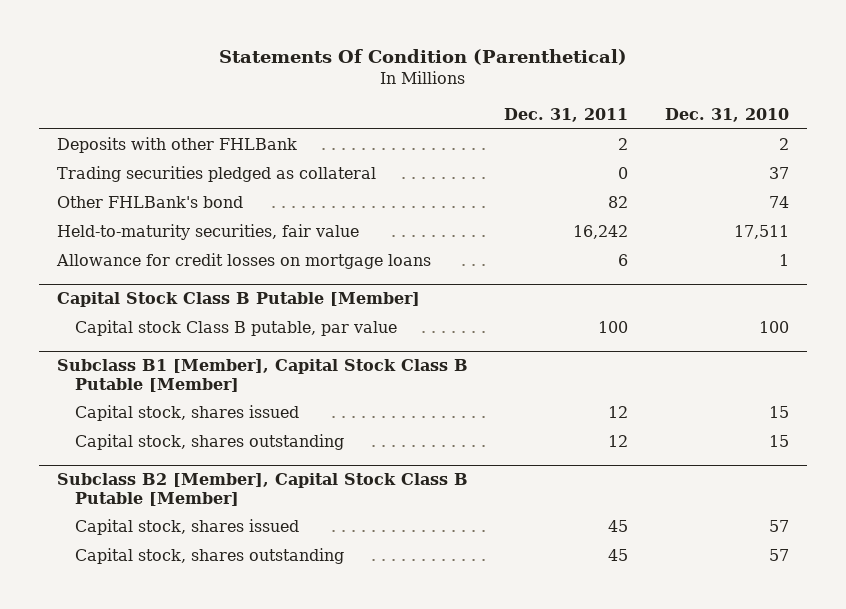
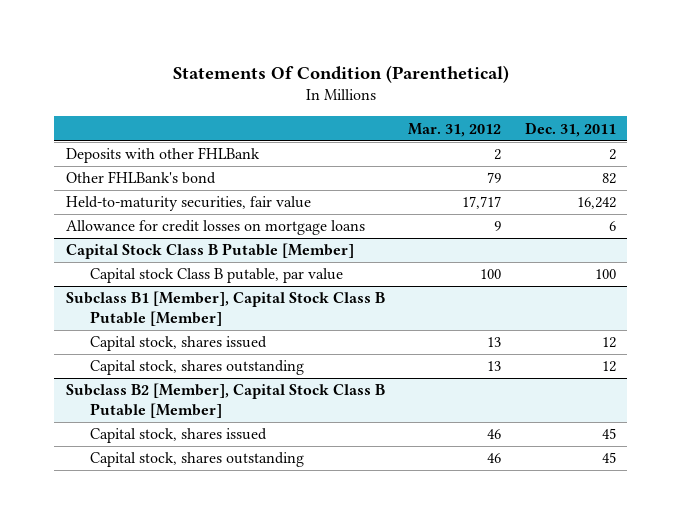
- | Dec. 31, 2011 | Dec. 31, 2010
+ | Mar. 31, 2012 | Dec. 31, 2011
- Trading securities pledged as collateral | 0 | 37

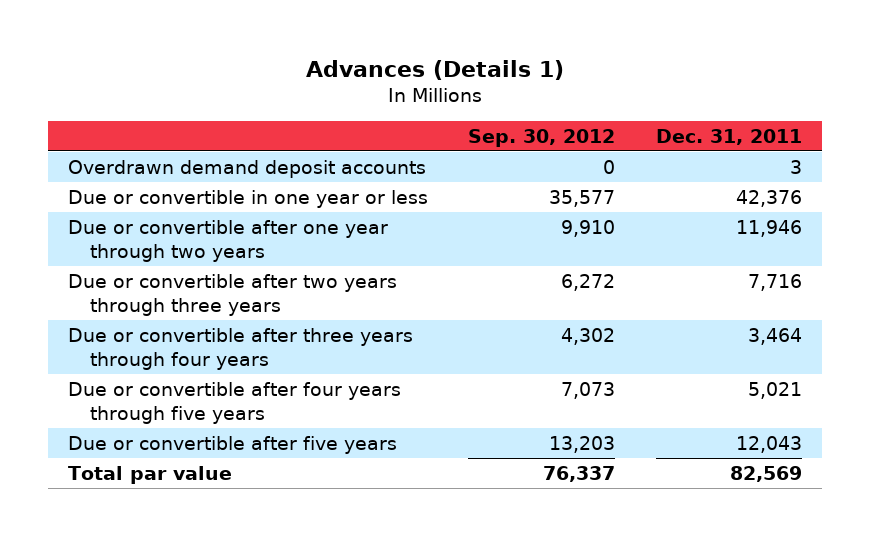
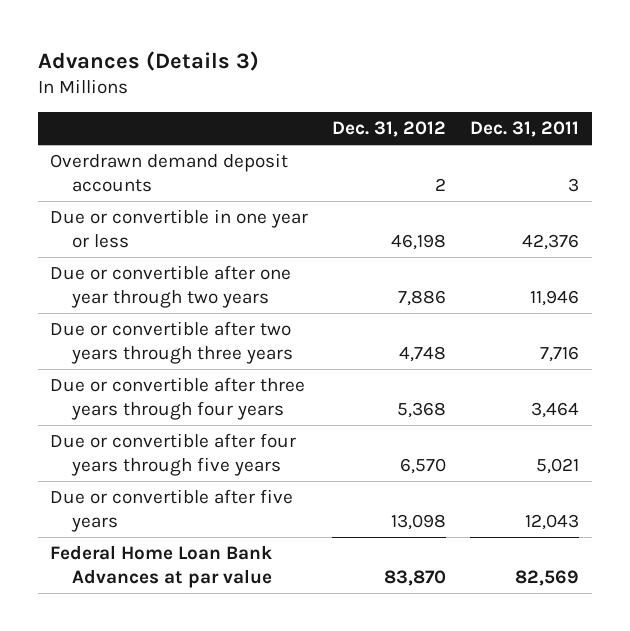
- Advances (Details 1)
+ Advances (Details 3)
- | Sep. 30, 2012 | Dec. 31, 2011
+ | Dec. 31, 2012 | Dec. 31, 2011
- Total par value | 76,337 | 82,569
+ Federal Home Loan Bank Advances at par value | 83,870 | 82,569

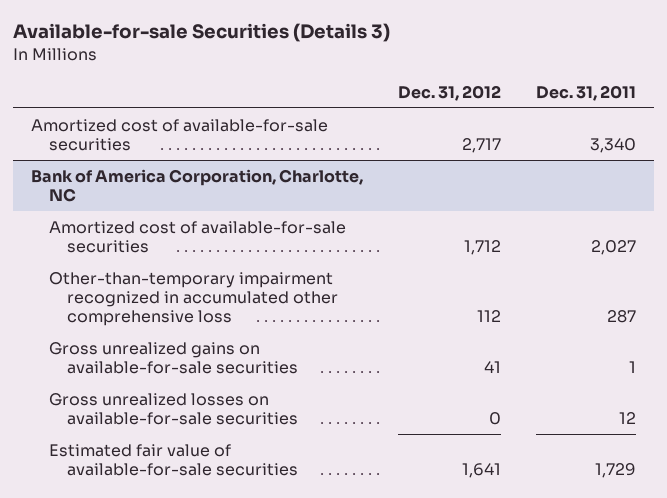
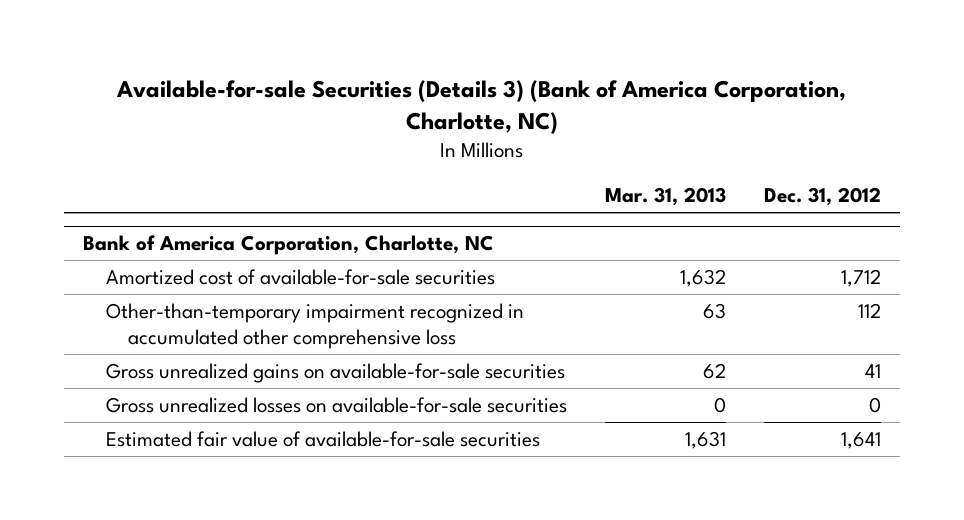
- Available-for-sale Securities (Details 3)
+ Available-for-sale Securities (Details 3) (Bank of America Corporation, Charlotte, NC)
- | Dec. 31, 2012 | Dec. 31, 2011
+ | Mar. 31, 2013 | Dec. 31, 2012
- Amortized cost of available-for-sale securities | 2,717 | 3,340

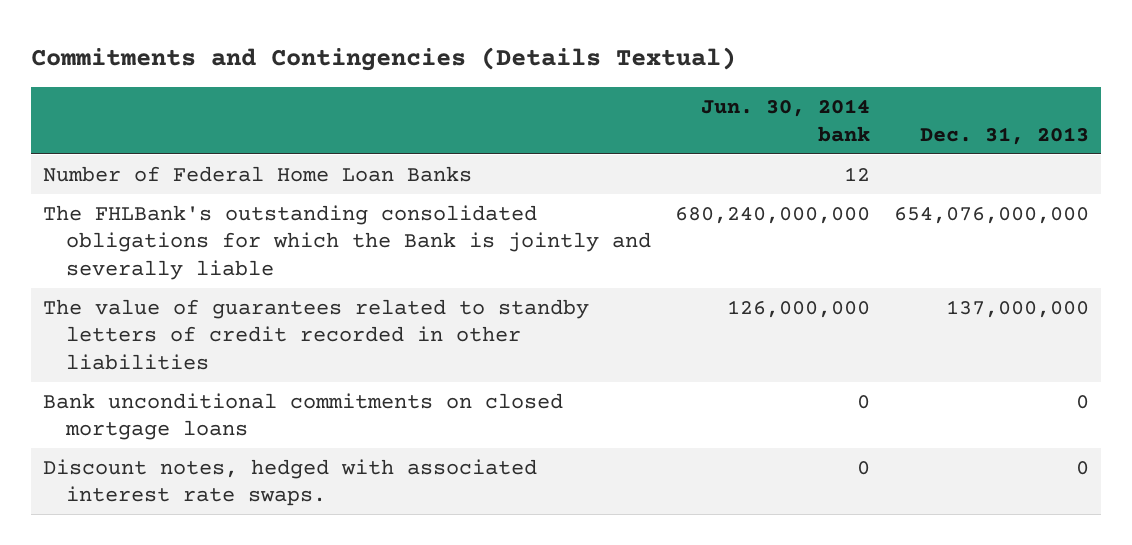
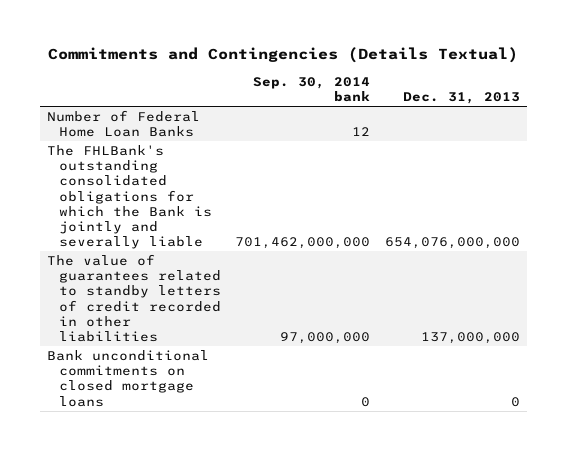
- | Jun. 30, 2014 bank | Dec. 31, 2013
+ | Sep. 30, 2014 bank | Dec. 31, 2013
- Discount notes, hedged with associated interest rate swaps. | 0 | 0

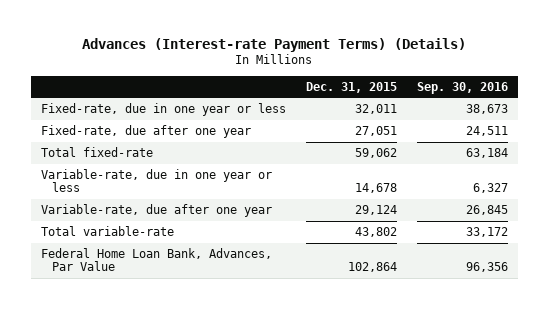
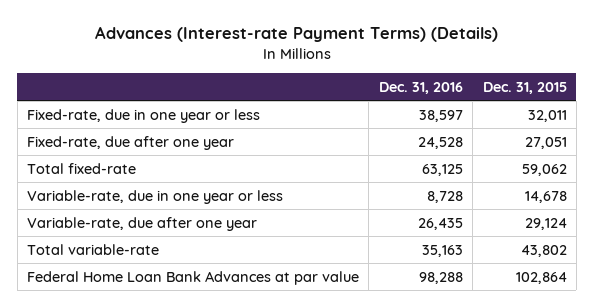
- | Dec. 31, 2015 | Sep. 30, 2016
+ | Dec. 31, 2016 | Dec. 31, 2015
- Federal Home Loan Bank, Advances, Par Value | 102,864 | 96,356
+ Federal Home Loan Bank Advances at par value | 98,288 | 102,864

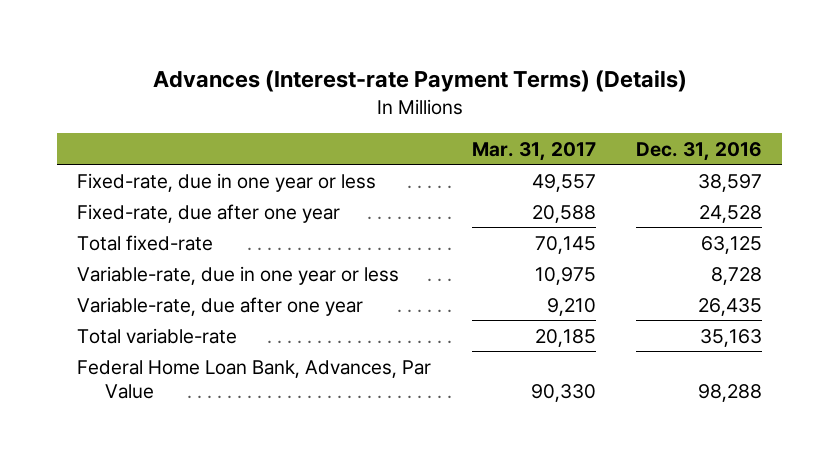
- | Dec. 31, 2016 | Dec. 31, 2015
+ | Mar. 31, 2017 | Dec. 31, 2016
- Federal Home Loan Bank Advances at par value | 98,288 | 102,864
+ Federal Home Loan Bank, Advances, Par Value | 90,330 | 98,288

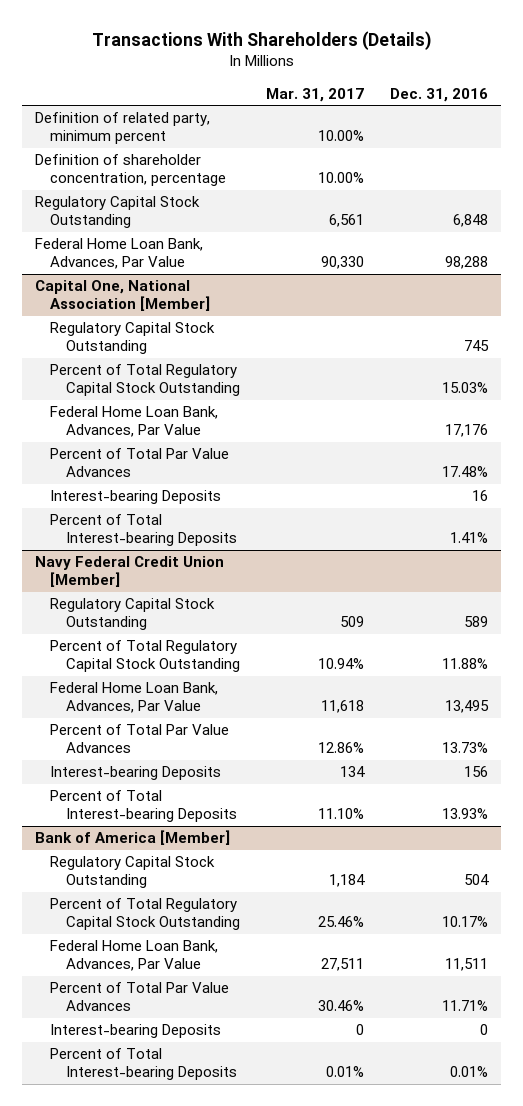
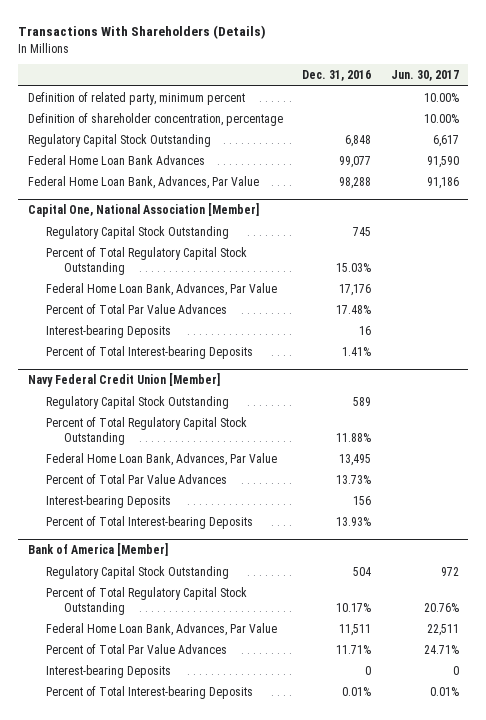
- | Mar. 31, 2017 | Dec. 31, 2016
+ | Dec. 31, 2016 | Jun. 30, 2017
+ Federal Home Loan Bank Advances | 99,077 | 91,590

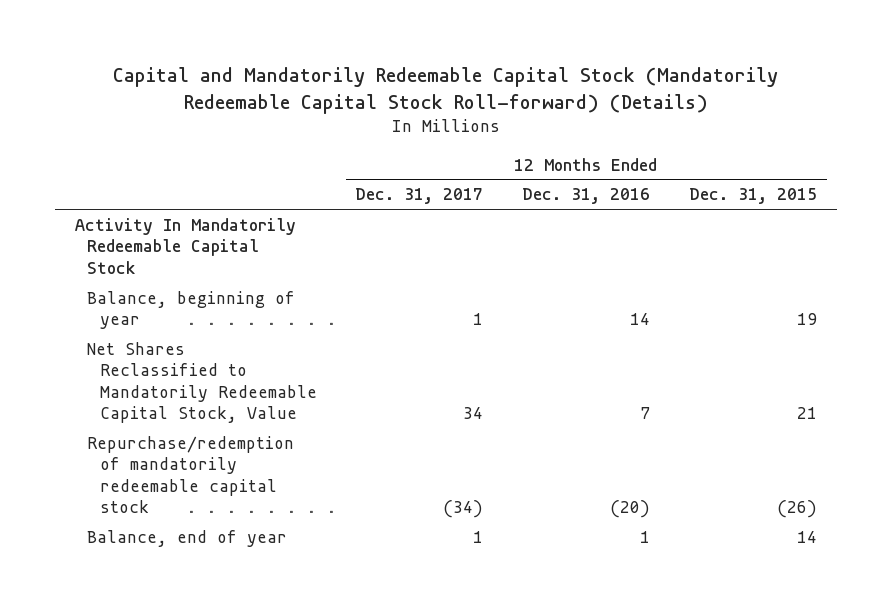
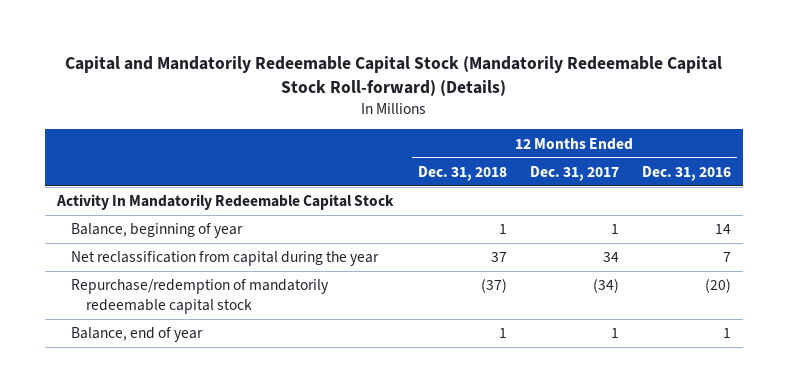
- | 12 Months Ended Dec. 31, 2017 | 12 Months Ended Dec. 31, 2016 | 12 Months Ended Dec. 31, 2015
+ | 12 Months Ended Dec. 31, 2018 | 12 Months Ended Dec. 31, 2017 | 12 Months Ended Dec. 31, 2016
- Net Shares Reclassified to Mandatorily Redeemable Capital Stock, Value | 34 | 7 | 21
+ Net reclassification from capital during the year | 37 | 34 | 7

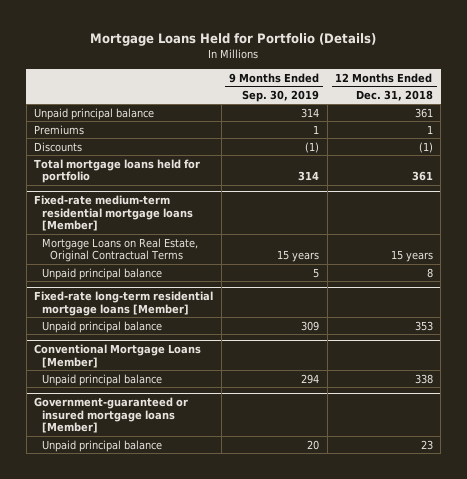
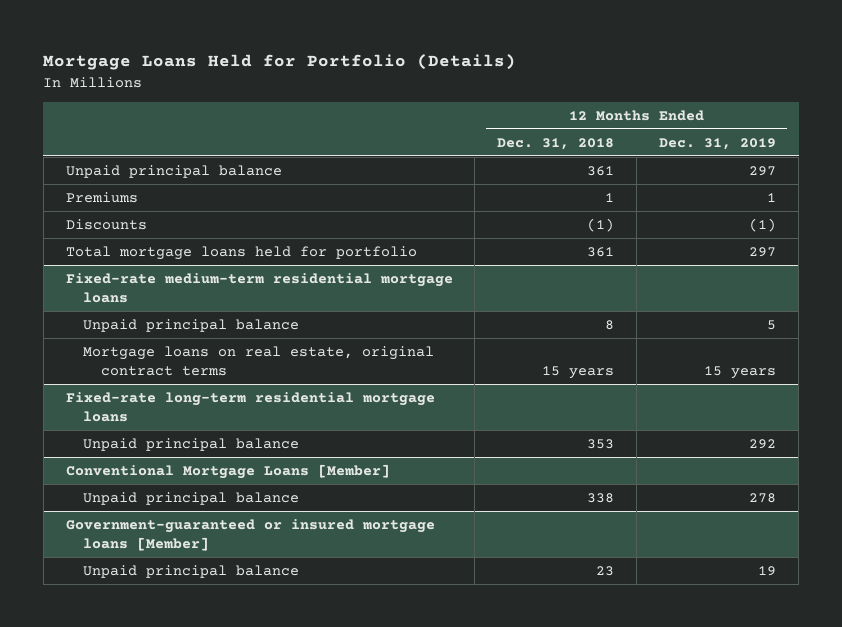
- | 9 Months Ended Sep. 30, 2019 | 12 Months Ended Dec. 31, 2018
+ | 12 Months Ended Dec. 31, 2018 | 12 Months Ended Dec. 31, 2019
- Fixed-rate medium-term residential mortgage loans [Member]
- Mortgage Loans on Real Estate, Original Contractual Terms | 15 years | 15 years
+ Fixed-rate medium-term residential mortgage loans
- Fixed-rate long-term residential mortgage loans [Member]
+ Mortgage loans on real estate, original contract terms | 15 years | 15 years
+ Fixed-rate long-term residential mortgage loans

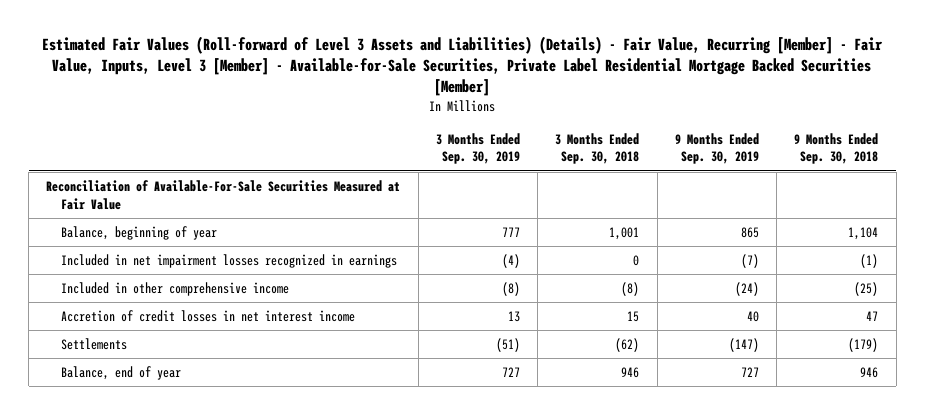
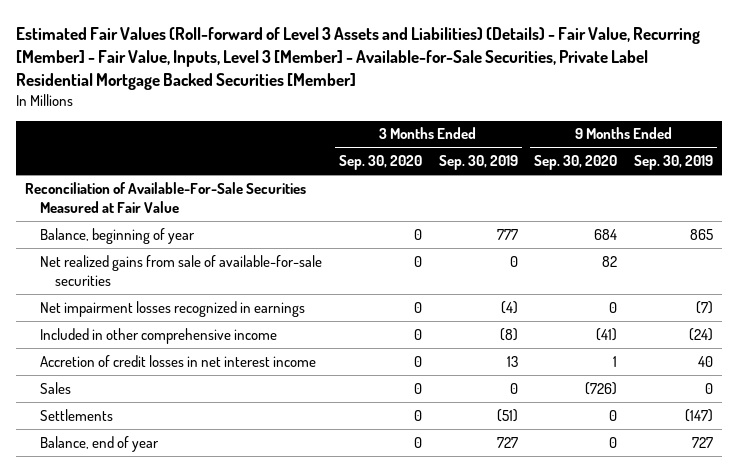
- | 3 Months Ended Sep. 30, 2019 | 3 Months Ended Sep. 30, 2018 | 9 Months Ended Sep. 30, 2019 | 9 Months Ended Sep. 30, 2018
+ | 3 Months Ended Sep. 30, 2020 | 3 Months Ended Sep. 30, 2019 | 9 Months Ended Sep. 30, 2020 | 9 Months Ended Sep. 30, 2019
- Included in net impairment losses recognized in earnings | (4) | 0 | (7) | (1)
+ Net realized gains from sale of available-for-sale securities | 0 | 0 | 82 |
+ Net impairment losses recognized in earnings | 0 | (4) | 0 | (7)
+ Sales | 0 | 0 | (726) | 0

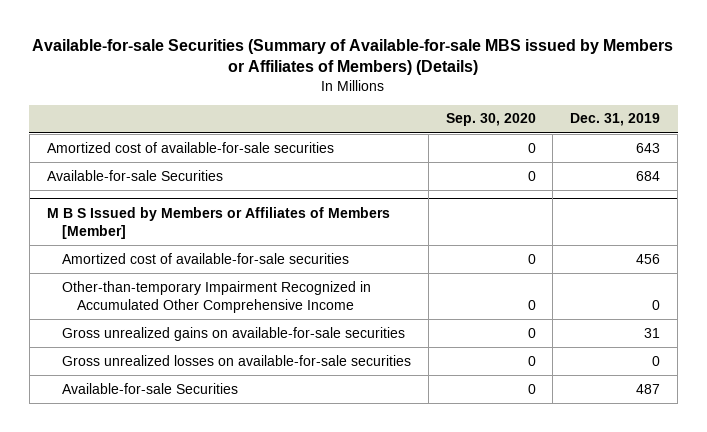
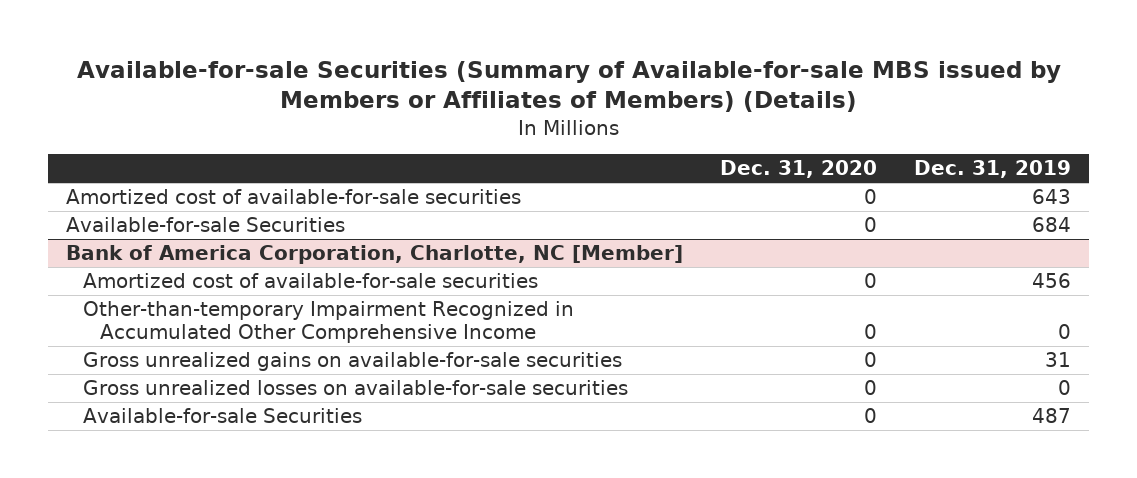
- | Sep. 30, 2020 | Dec. 31, 2019
+ | Dec. 31, 2020 | Dec. 31, 2019
- M B S Issued by Members or Affiliates of Members [Member]
+ Bank of America Corporation, Charlotte, NC [Member]

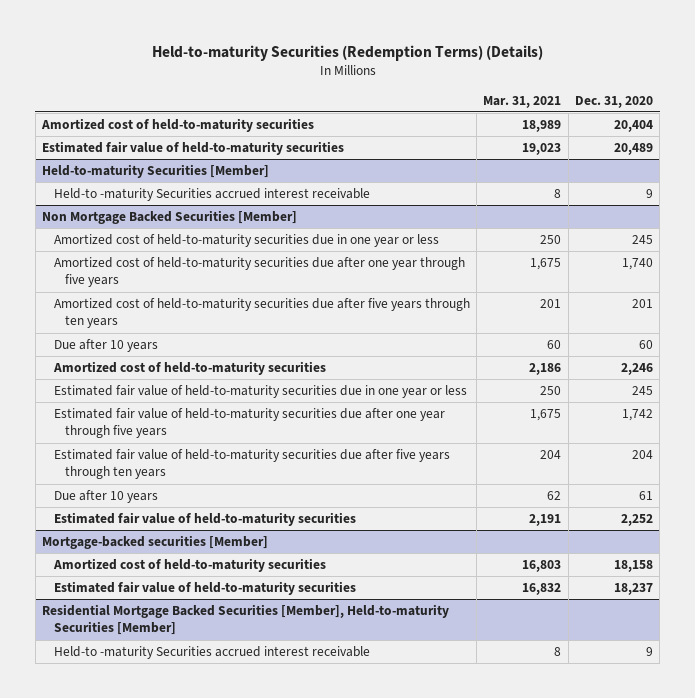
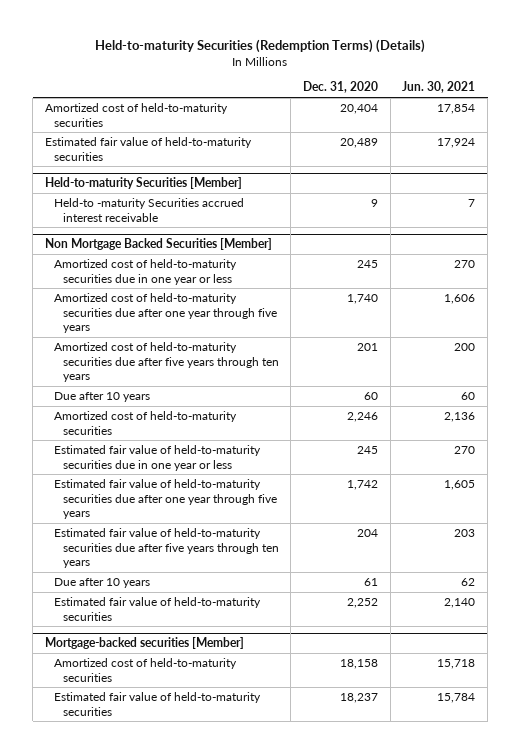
- | Mar. 31, 2021 | Dec. 31, 2020
+ | Dec. 31, 2020 | Jun. 30, 2021
- Residential Mortgage Backed Securities [Member], Held-to-maturity Securities [Member]
- Held-to -maturity Securities accrued interest receivable | 8 | 9

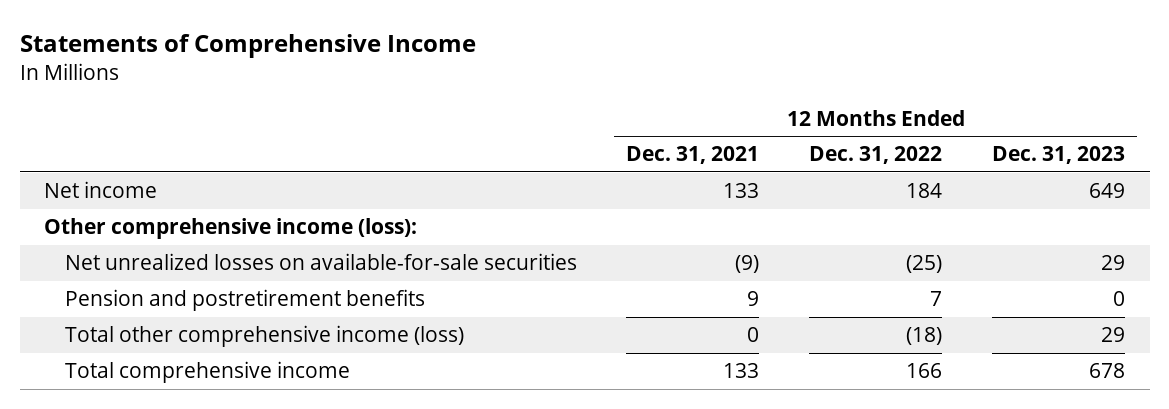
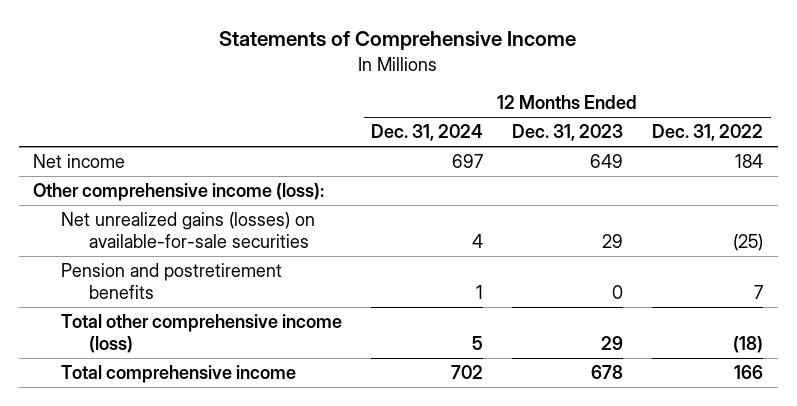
- | 12 Months Ended Dec. 31, 2021 | 12 Months Ended Dec. 31, 2022 | 12 Months Ended Dec. 31, 2023
+ | 12 Months Ended Dec. 31, 2024 | 12 Months Ended Dec. 31, 2023 | 12 Months Ended Dec. 31, 2022
- Net unrealized losses on available-for-sale securities | (9) | (25) | 29
+ Net unrealized gains (losses) on available-for-sale securities | 4 | 29 | (25)

